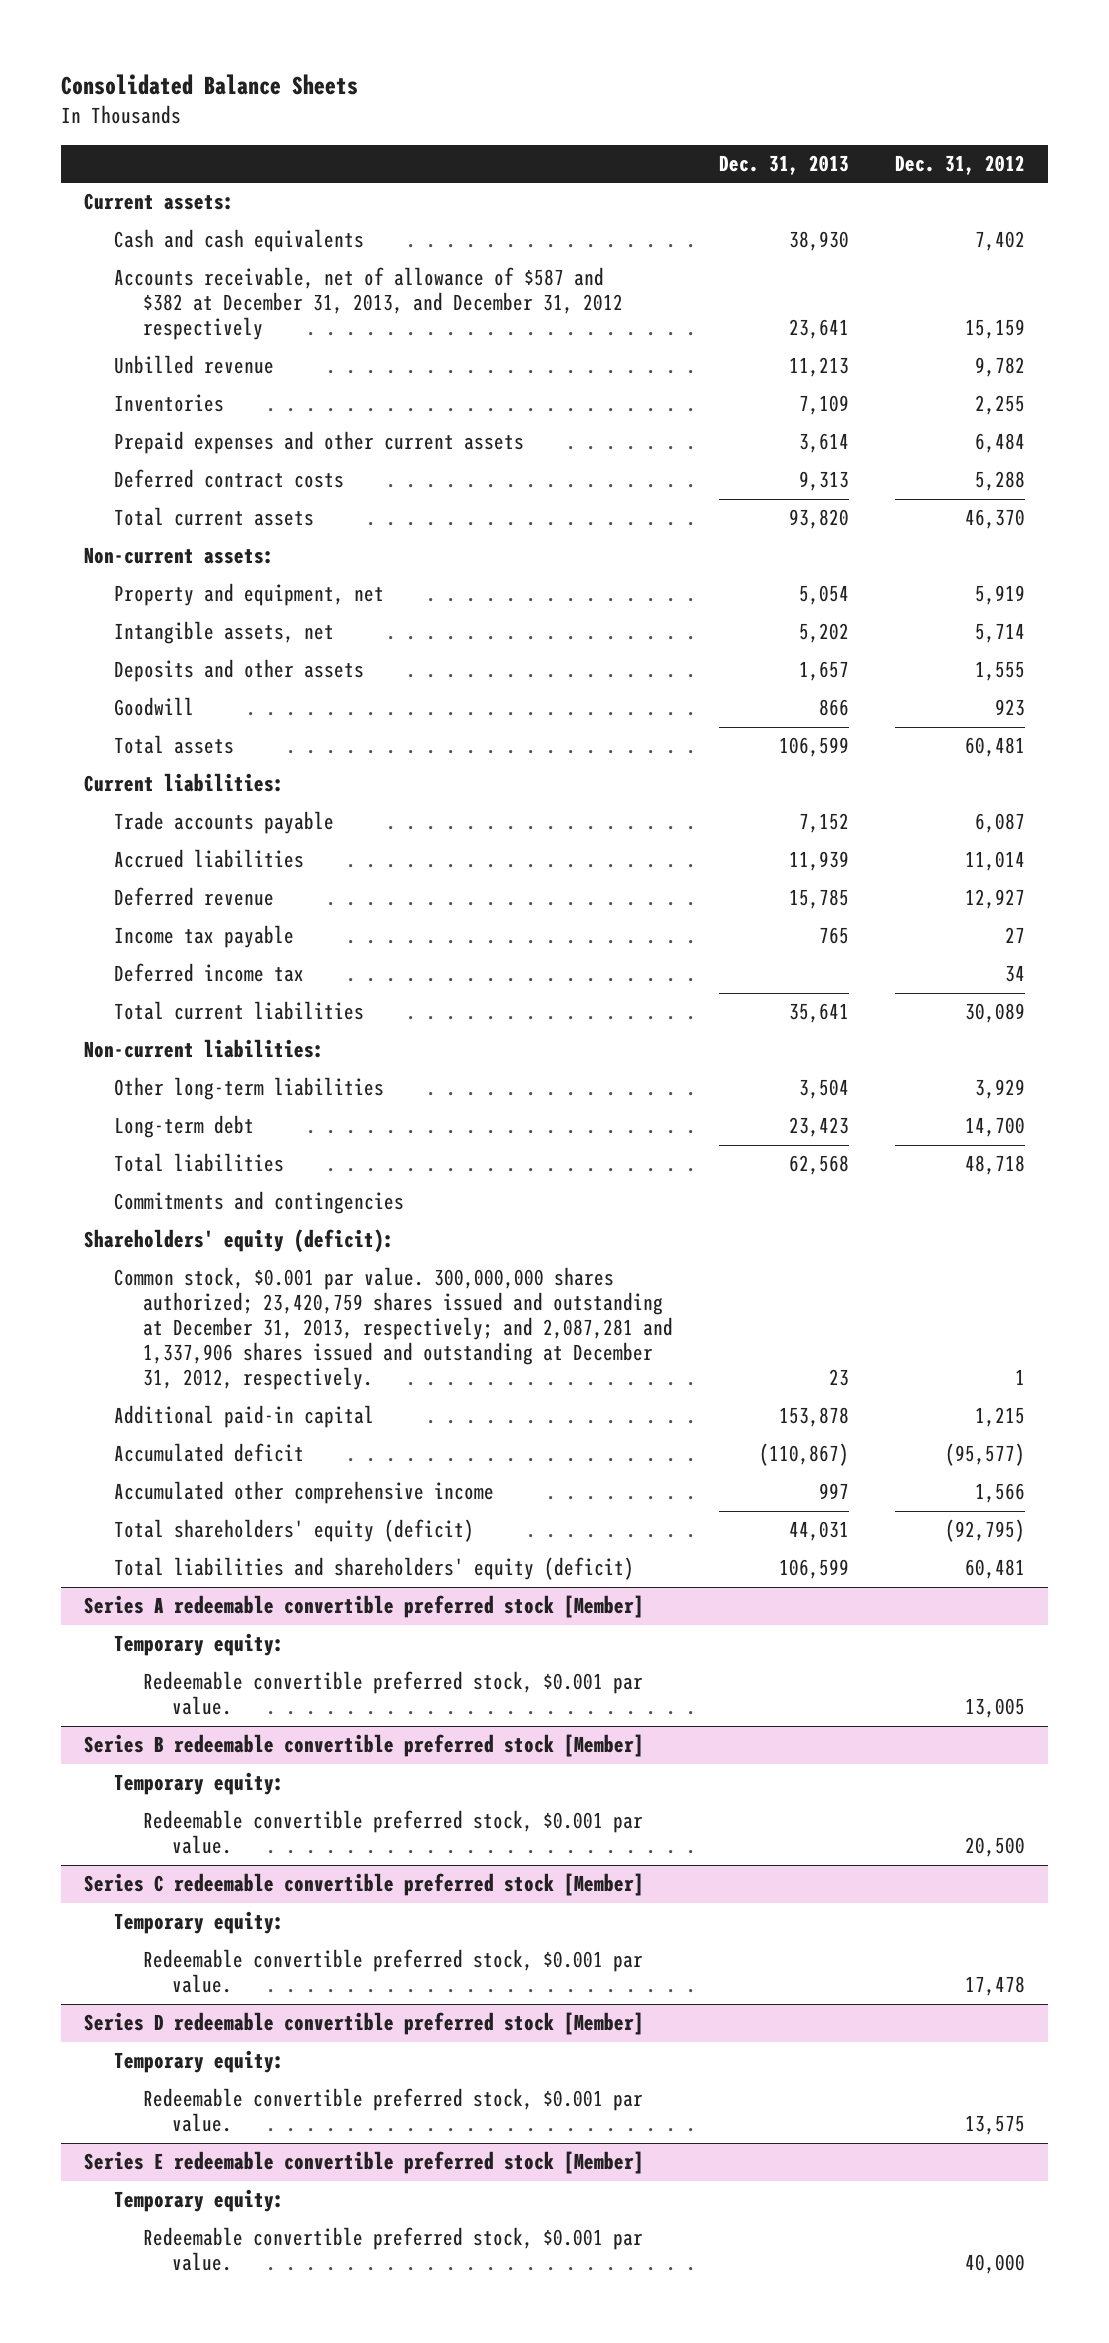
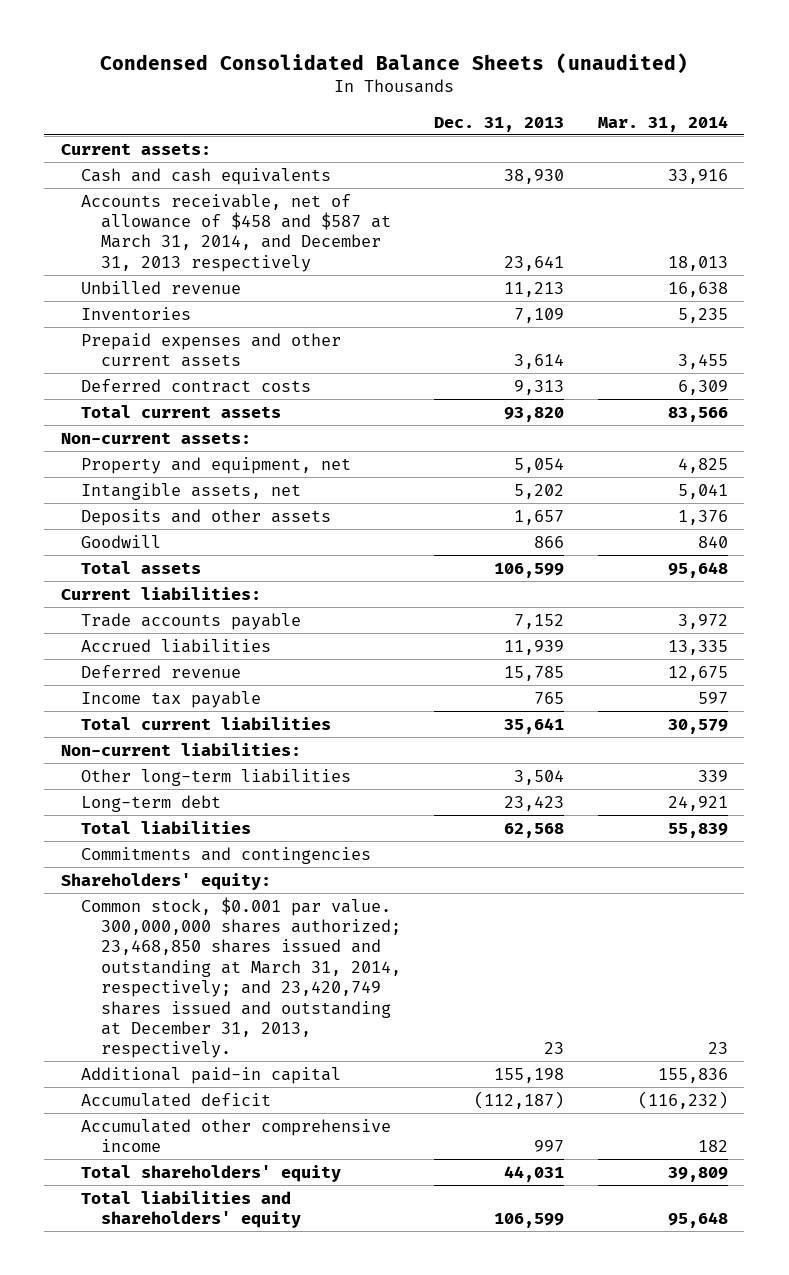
- Consolidated Balance Sheets
+ Condensed Consolidated Balance Sheets (unaudited)
- | Dec. 31, 2013 | Dec. 31, 2012
+ | Dec. 31, 2013 | Mar. 31, 2014
- Accounts receivable, net of allowance of $587 and $382 at December 31, 2013, and December 31, 2012 respectively | 23,641 | 15,159
+ Accounts receivable, net of allowance of $458 and $587 at March 31, 2014, and December 31, 2013 respectively | 23,641 | 18,013
- Deferred income tax | | 34
- Shareholders' equity (deficit):
- Common stock, $0.001 par value. 300,000,000 shares authorized; 23,420,759 shares issued and outstanding at December 31, 2013, respectively; and 2,087,281 and 1,337,906 shares issued and outstanding at December 31, 2012, respectively. | 23 | 1
- Additional paid-in capital | 153,878 | 1,215
- Accumulated deficit | (110,867) | (95,577)
+ Shareholders' equity:
+ Common stock, $0.001 par value. 300,000,000 shares authorized; 23,468,850 shares issued and outstanding at March 31, 2014, respectively; and 23,420,749 shares issued and outstanding at December 31, 2013, respectively. | 23 | 23
+ Additional paid-in capital | 155,198 | 155,836
+ Accumulated deficit | (112,187) | (116,232)
- Total shareholders' equity (deficit) | 44,031 | (92,795)
- Total liabilities and shareholders' equity (deficit) | 106,599 | 60,481
- Series A redeemable convertible preferred stock [Member]
- Temporary equity:
- Redeemable convertible preferred stock, $0.001 par value. | | 13,005
- Series B redeemable convertible preferred stock [Member]
- Temporary equity:
- Redeemable convertible preferred stock, $0.001 par value. | | 20,500
- Series C redeemable convertible preferred stock [Member]
- Temporary equity:
- Redeemable convertible preferred stock, $0.001 par value. | | 17,478
- Series D redeemable convertible preferred stock [Member]
- Temporary equity:
- Redeemable convertible preferred stock, $0.001 par value. | | 13,575
- Series E redeemable convertible preferred stock [Member]
- Temporary equity:
- Redeemable convertible preferred stock, $0.001 par value. | | 40,000
+ Total shareholders' equity | 44,031 | 39,809
+ Total liabilities and shareholders' equity | 106,599 | 95,648

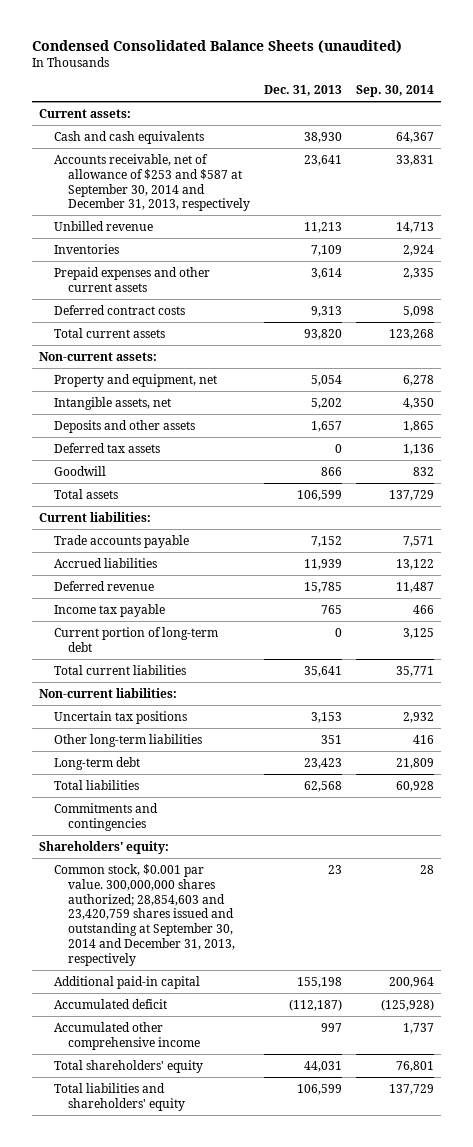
- | Dec. 31, 2013 | Mar. 31, 2014
+ | Dec. 31, 2013 | Sep. 30, 2014
- Accounts receivable, net of allowance of $458 and $587 at March 31, 2014, and December 31, 2013 respectively | 23,641 | 18,013
+ Accounts receivable, net of allowance of $253 and $587 at September 30, 2014 and December 31, 2013, respectively | 23,641 | 33,831
+ Deferred tax assets | 0 | 1,136
+ Current portion of long-term debt | 0 | 3,125
- Other long-term liabilities | 3,504 | 339
+ Uncertain tax positions | 3,153 | 2,932
+ Other long-term liabilities | 351 | 416
- Common stock, $0.001 par value. 300,000,000 shares authorized; 23,468,850 shares issued and outstanding at March 31, 2014, respectively; and 23,420,749 shares issued and outstanding at December 31, 2013, respectively. | 23 | 23
+ Common stock, $0.001 par value. 300,000,000 shares authorized; 28,854,603 and 23,420,759 shares issued and outstanding at September 30, 2014 and December 31, 2013, respectively | 23 | 28

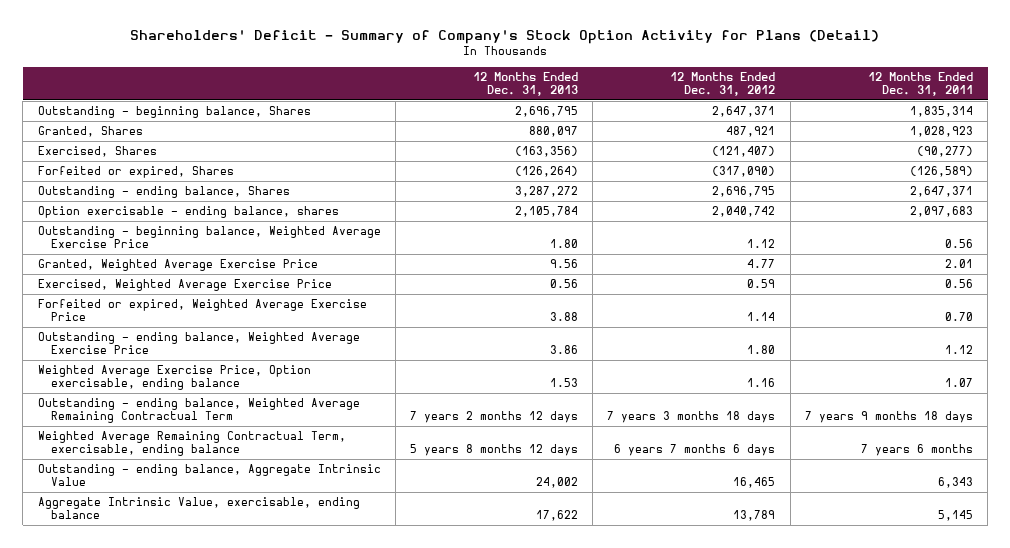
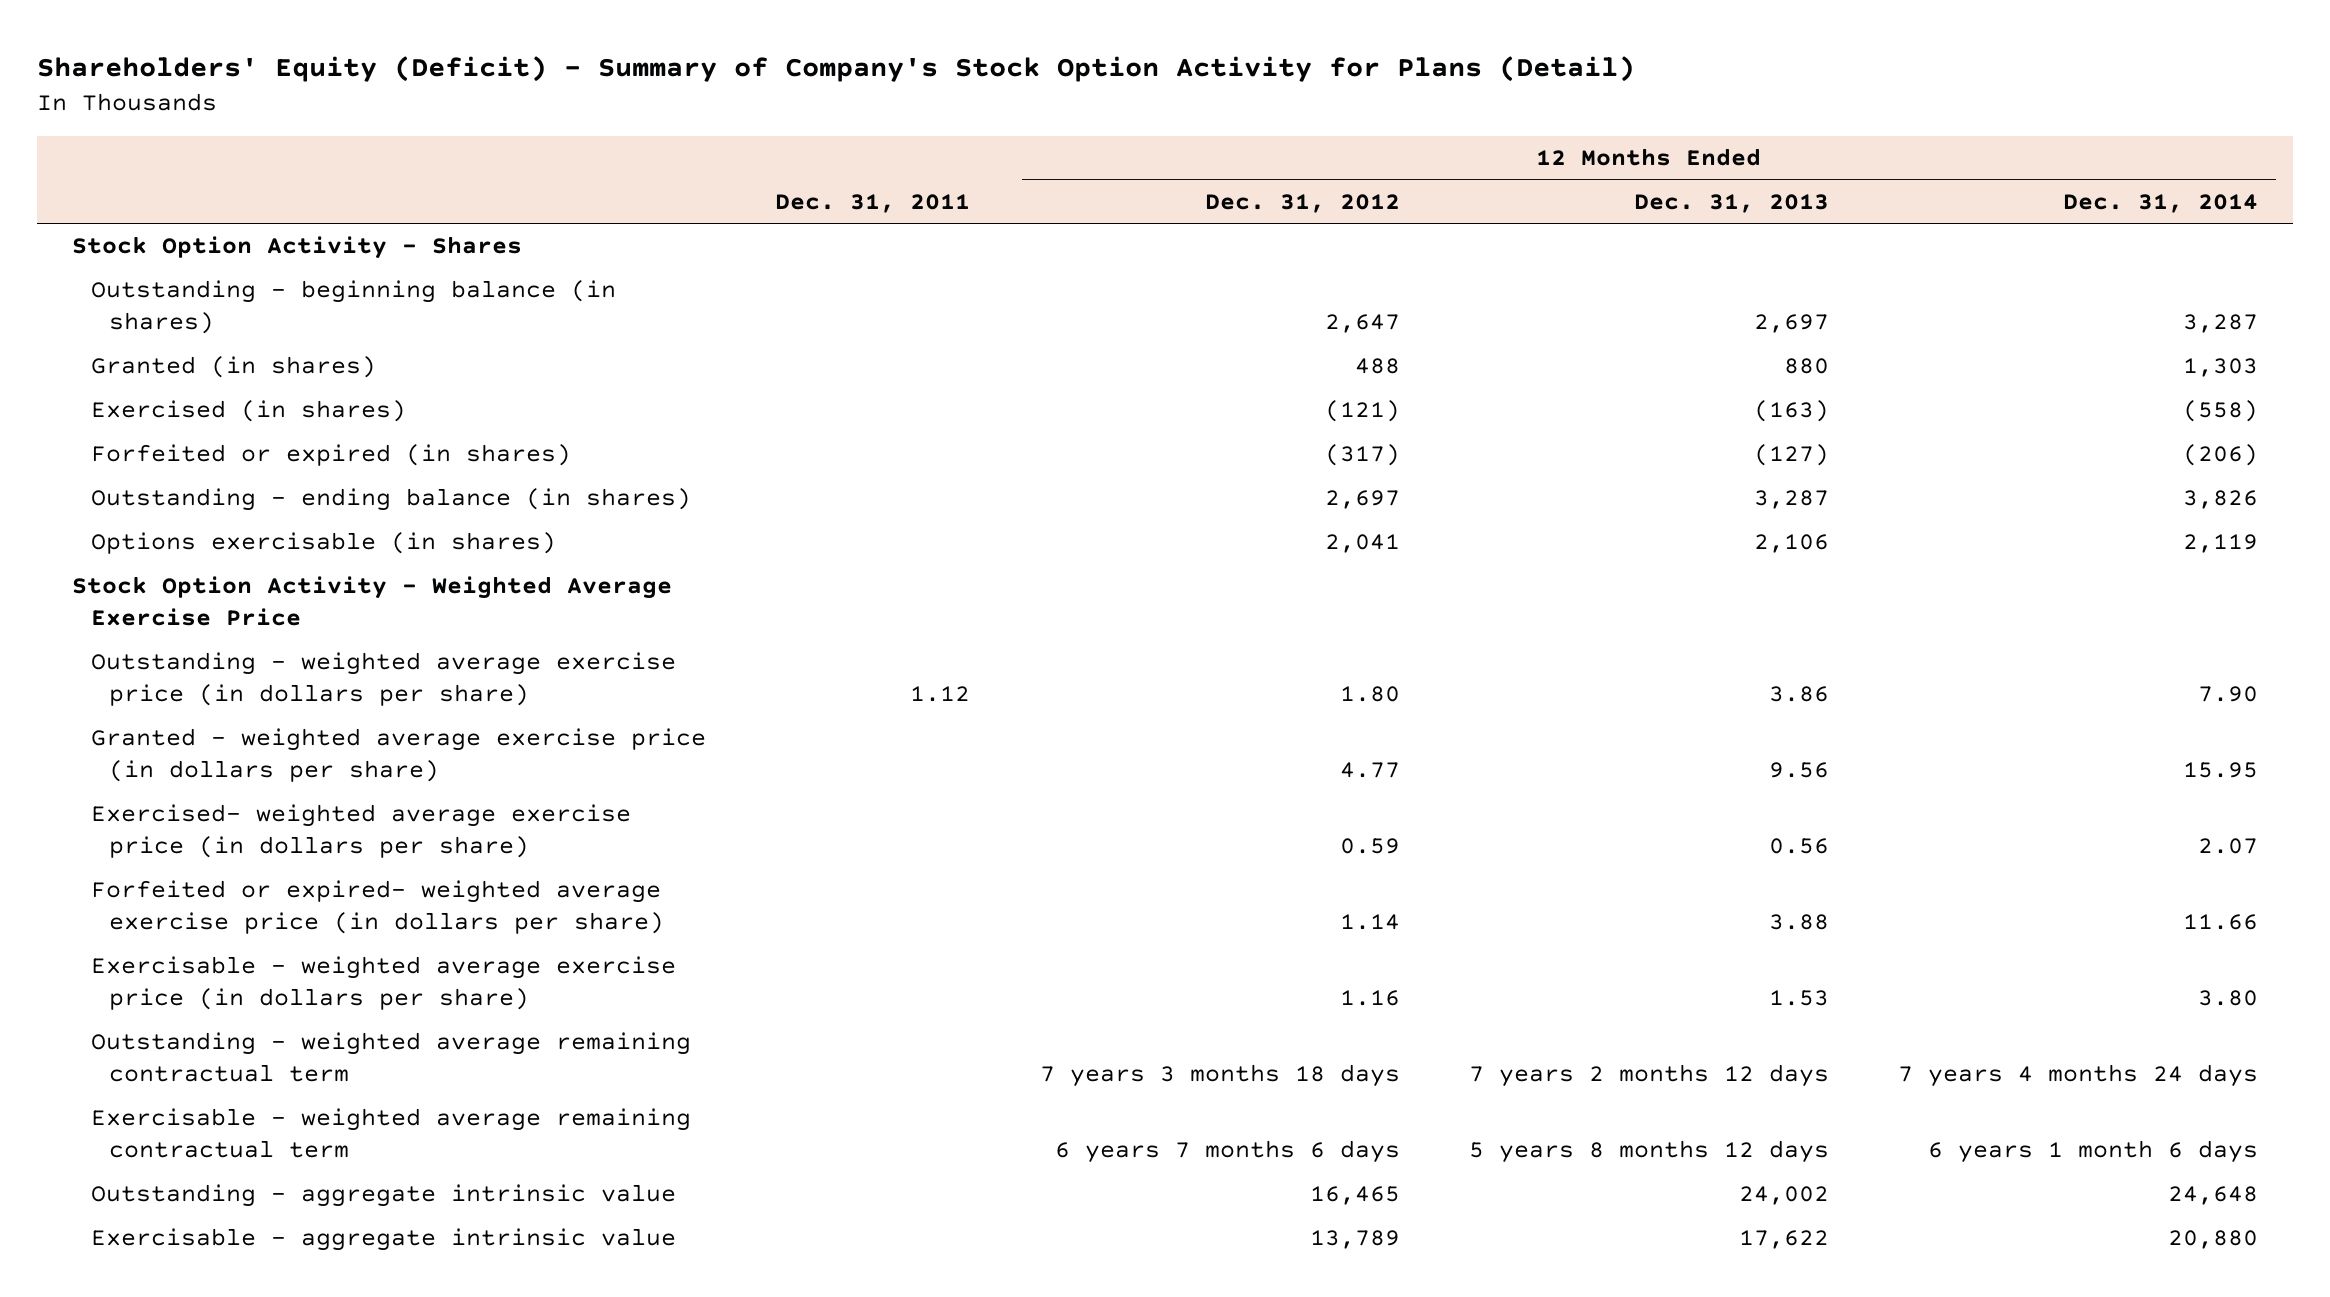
- Shareholders' Deficit - Summary of Company's Stock Option Activity for Plans (Detail)
+ Shareholders' Equity (Deficit) - Summary of Company's Stock Option Activity for Plans (Detail)
- | 12 Months Ended Dec. 31, 2013 | 12 Months Ended Dec. 31, 2012 | 12 Months Ended Dec. 31, 2011
+ | Dec. 31, 2011 | 12 Months Ended Dec. 31, 2012 | 12 Months Ended Dec. 31, 2013 | 12 Months Ended Dec. 31, 2014
- Outstanding - beginning balance, Shares | 2,696,795 | 2,647,371 | 1,835,314
- Granted, Shares | 880,097 | 487,921 | 1,028,923
- Exercised, Shares | (163,356) | (121,407) | (90,277)
- Forfeited or expired, Shares | (126,264) | (317,090) | (126,589)
- Outstanding - ending balance, Shares | 3,287,272 | 2,696,795 | 2,647,371
- Option exercisable - ending balance, shares | 2,105,784 | 2,040,742 | 2,097,683
- Outstanding - beginning balance, Weighted Average Exercise Price | 1.80 | 1.12 | 0.56
- Granted, Weighted Average Exercise Price | 9.56 | 4.77 | 2.01
- Exercised, Weighted Average Exercise Price | 0.56 | 0.59 | 0.56
- Forfeited or expired, Weighted Average Exercise Price | 3.88 | 1.14 | 0.70
- Outstanding - ending balance, Weighted Average Exercise Price | 3.86 | 1.80 | 1.12
- Weighted Average Exercise Price, Option exercisable, ending balance | 1.53 | 1.16 | 1.07
- Outstanding - ending balance, Weighted Average Remaining Contractual Term | 7 years 2 months 12 days | 7 years 3 months 18 days | 7 years 9 months 18 days
- Weighted Average Remaining Contractual Term, exercisable, ending balance | 5 years 8 months 12 days | 6 years 7 months 6 days | 7 years 6 months
- Outstanding - ending balance, Aggregate Intrinsic Value | 24,002 | 16,465 | 6,343
- Aggregate Intrinsic Value, exercisable, ending balance | 17,622 | 13,789 | 5,145
+ Stock Option Activity - Shares
+ Outstanding - beginning balance (in shares) | | 2,647 | 2,697 | 3,287
+ Granted (in shares) | | 488 | 880 | 1,303
+ Exercised (in shares) | | (121) | (163) | (558)
+ Forfeited or expired (in shares) | | (317) | (127) | (206)
+ Outstanding - ending balance (in shares) | | 2,697 | 3,287 | 3,826
+ Options exercisable (in shares) | | 2,041 | 2,106 | 2,119
+ Stock Option Activity - Weighted Average Exercise Price
+ Outstanding - weighted average exercise price (in dollars per share) | 1.12 | 1.80 | 3.86 | 7.90
+ Granted - weighted average exercise price (in dollars per share) | | 4.77 | 9.56 | 15.95
+ Exercised- weighted average exercise price (in dollars per share) | | 0.59 | 0.56 | 2.07
+ Forfeited or expired- weighted average exercise price (in dollars per share) | | 1.14 | 3.88 | 11.66
+ Exercisable - weighted average exercise price (in dollars per share) | | 1.16 | 1.53 | 3.80
+ Outstanding - weighted average remaining contractual term | | 7 years 3 months 18 days | 7 years 2 months 12 days | 7 years 4 months 24 days
+ Exercisable - weighted average remaining contractual term | | 6 years 7 months 6 days | 5 years 8 months 12 days | 6 years 1 month 6 days
+ Outstanding - aggregate intrinsic value | | 16,465 | 24,002 | 24,648
+ Exercisable - aggregate intrinsic value | | 13,789 | 17,622 | 20,880

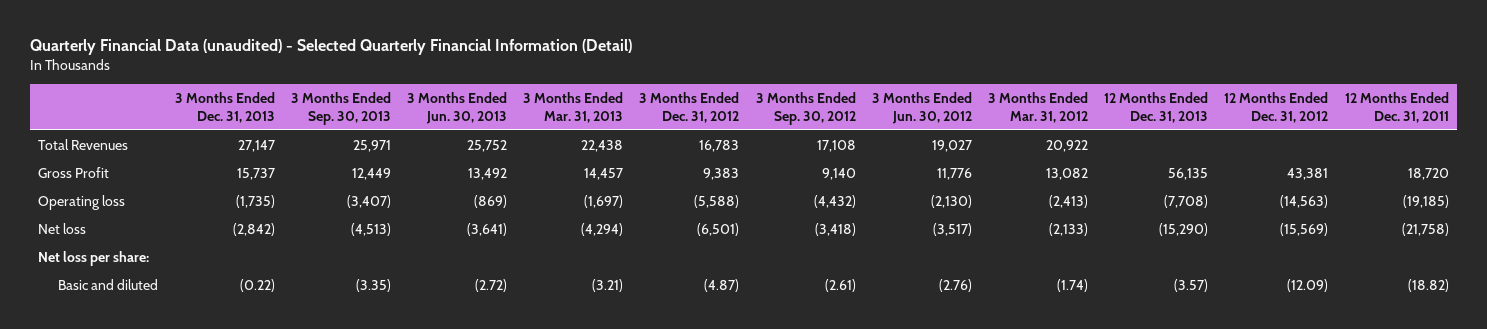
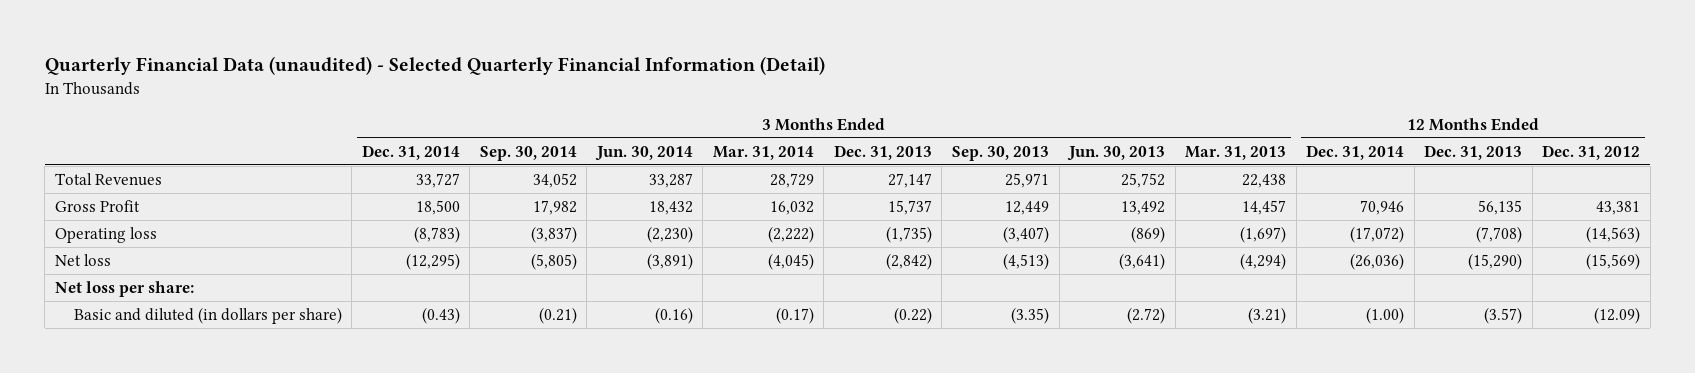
- | 3 Months Ended Dec. 31, 2013 | 3 Months Ended Sep. 30, 2013 | 3 Months Ended Jun. 30, 2013 | 3 Months Ended Mar. 31, 2013 | 3 Months Ended Dec. 31, 2012 | 3 Months Ended Sep. 30, 2012 | 3 Months Ended Jun. 30, 2012 | 3 Months Ended Mar. 31, 2012 | 12 Months Ended Dec. 31, 2013 | 12 Months Ended Dec. 31, 2012 | 12 Months Ended Dec. 31, 2011
+ | 3 Months Ended Dec. 31, 2014 | 3 Months Ended Sep. 30, 2014 | 3 Months Ended Jun. 30, 2014 | 3 Months Ended Mar. 31, 2014 | 3 Months Ended Dec. 31, 2013 | 3 Months Ended Sep. 30, 2013 | 3 Months Ended Jun. 30, 2013 | 3 Months Ended Mar. 31, 2013 | 12 Months Ended Dec. 31, 2014 | 12 Months Ended Dec. 31, 2013 | 12 Months Ended Dec. 31, 2012
- Basic and diluted | (0.22) | (3.35) | (2.72) | (3.21) | (4.87) | (2.61) | (2.76) | (1.74) | (3.57) | (12.09) | (18.82)
+ Basic and diluted (in dollars per share) | (0.43) | (0.21) | (0.16) | (0.17) | (0.22) | (3.35) | (2.72) | (3.21) | (1.00) | (3.57) | (12.09)

